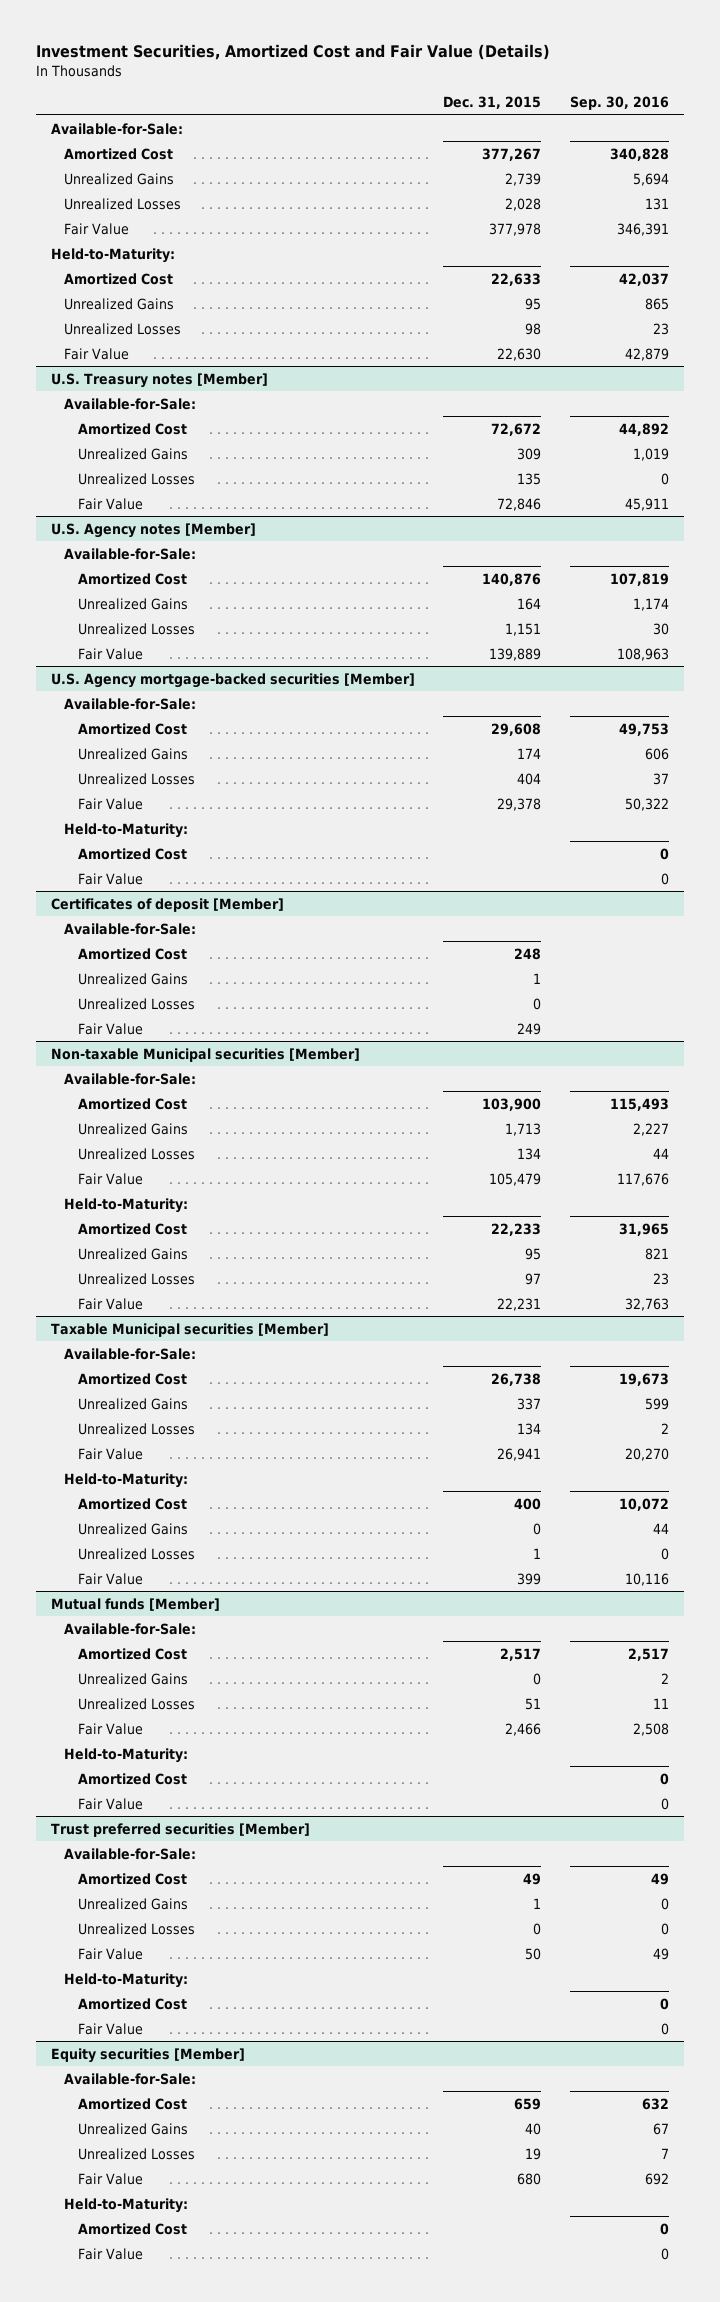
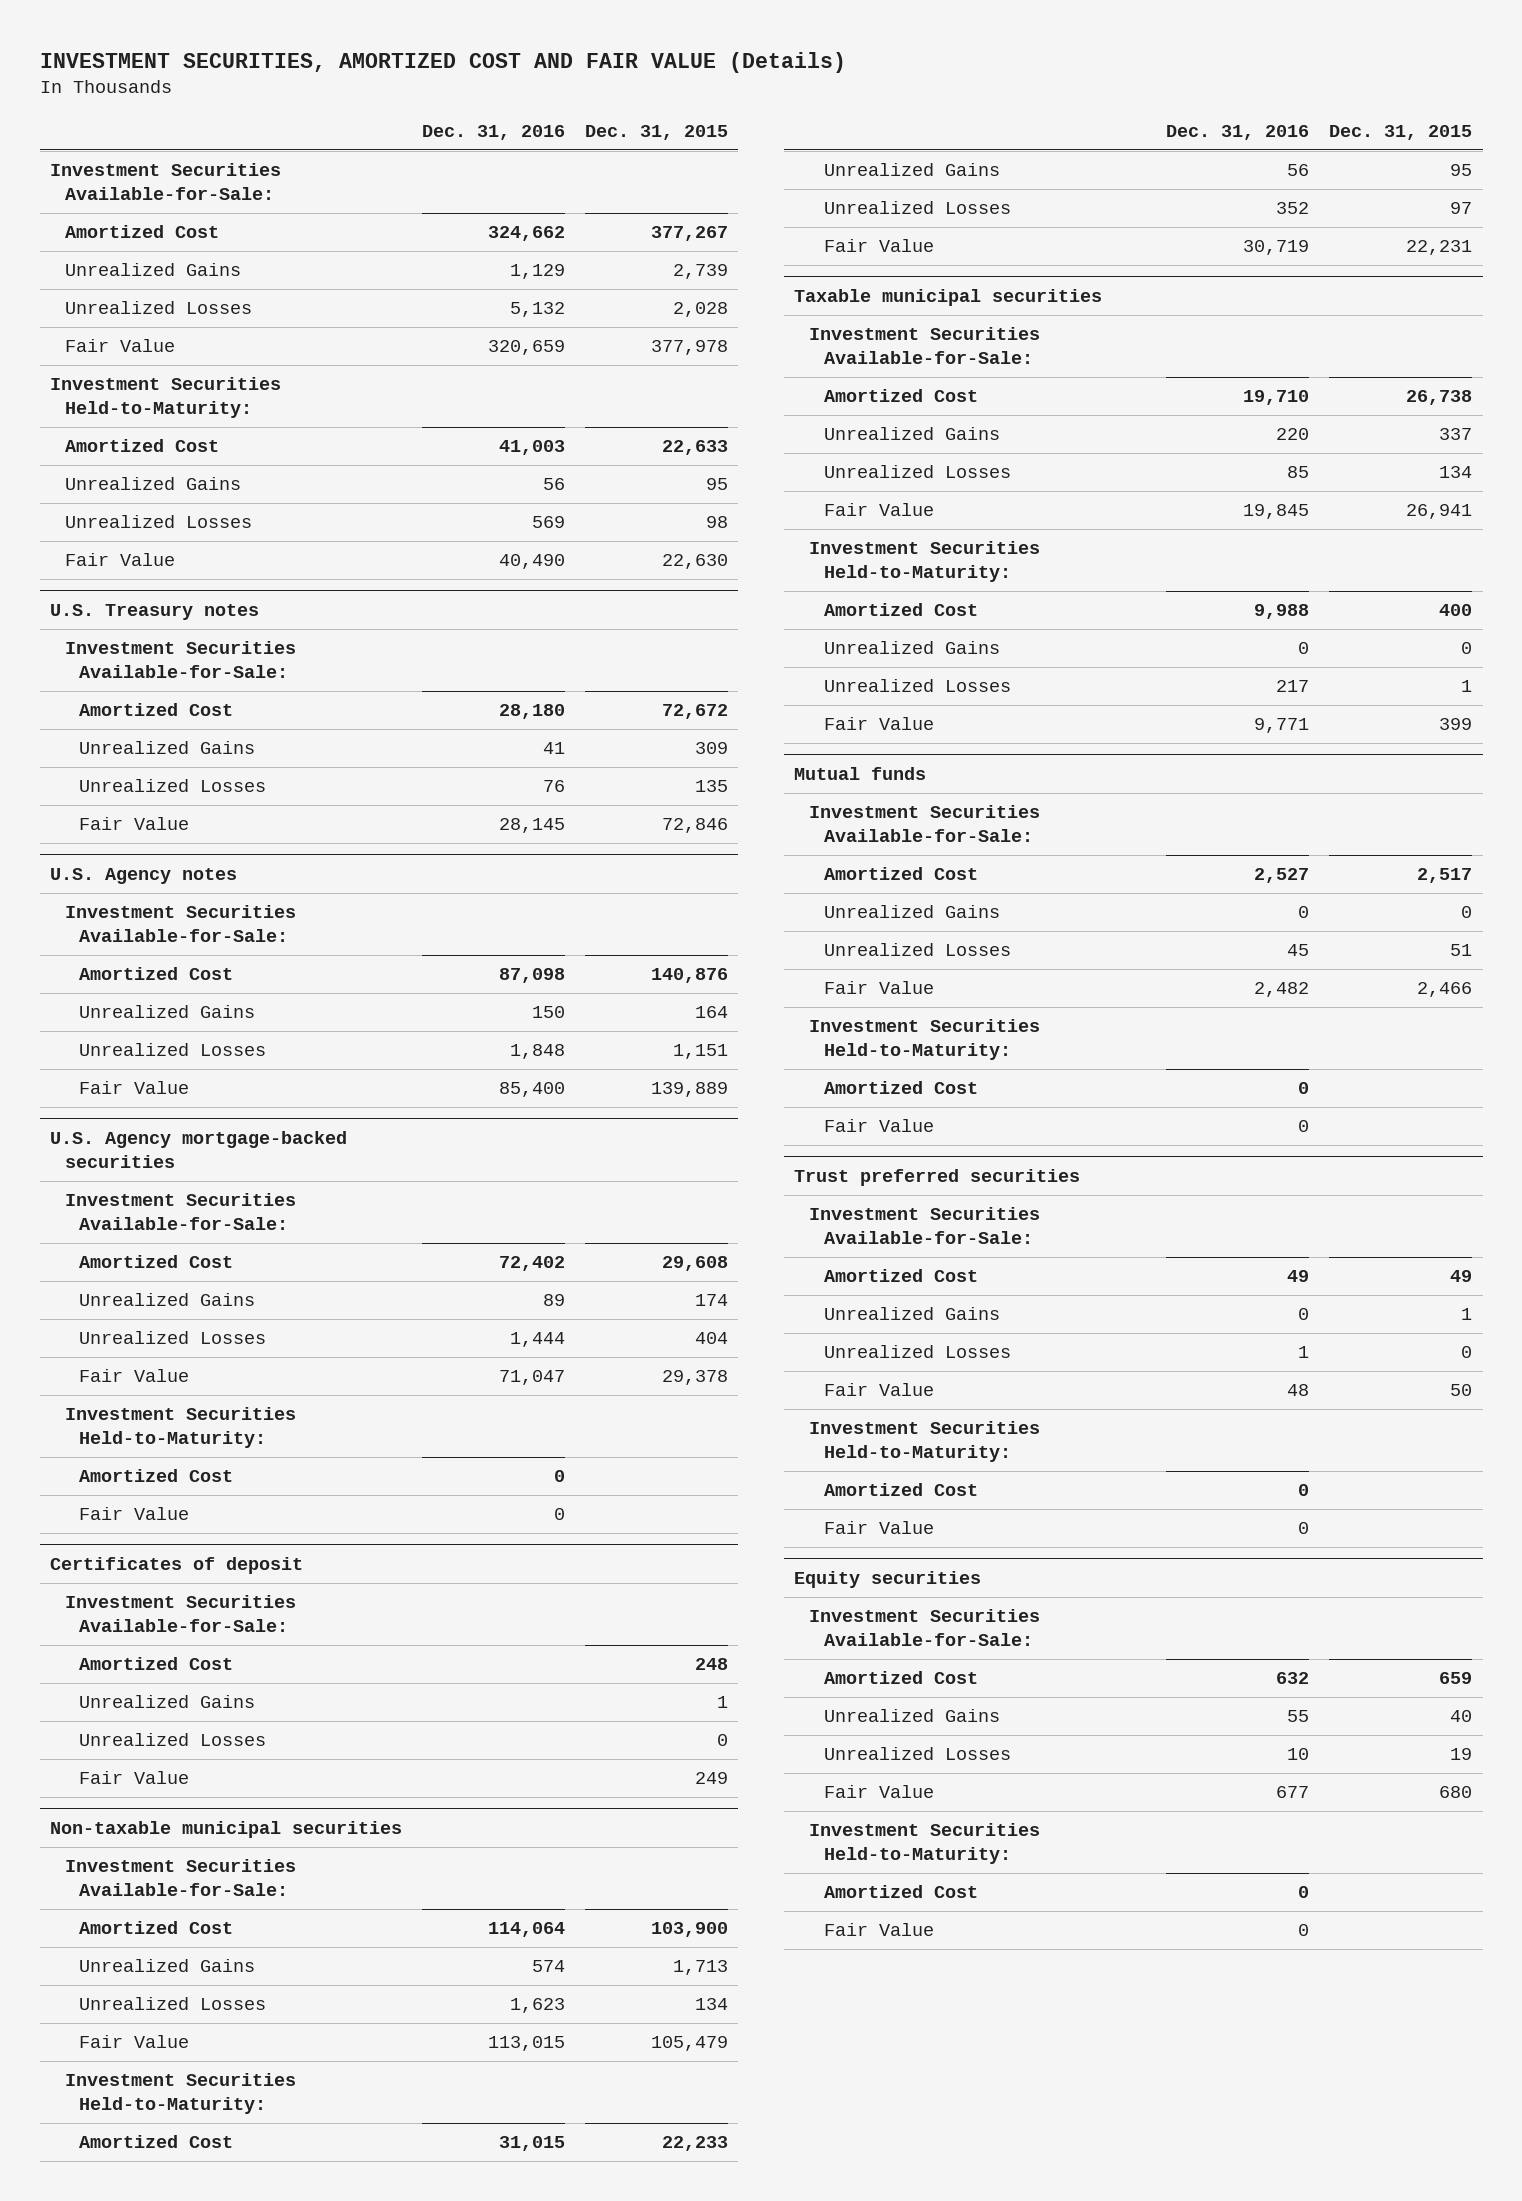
- Investment Securities, Amortized Cost and Fair Value (Details)
+ INVESTMENT SECURITIES, AMORTIZED COST AND FAIR VALUE (Details)
- | Dec. 31, 2015 | Sep. 30, 2016
+ | Dec. 31, 2016 | Dec. 31, 2015
- Available-for-Sale:
+ Investment Securities Available-for-Sale:
- Held-to-Maturity:
+ Investment Securities Held-to-Maturity:
- U.S. Treasury notes [Member]
- Available-for-Sale:
+ U.S. Treasury notes
+ Investment Securities Available-for-Sale:
- U.S. Agency notes [Member]
- Available-for-Sale:
+ U.S. Agency notes
+ Investment Securities Available-for-Sale:
- U.S. Agency mortgage-backed securities [Member]
- Available-for-Sale:
+ U.S. Agency mortgage-backed securities
+ Investment Securities Available-for-Sale:
- Held-to-Maturity:
+ Investment Securities Held-to-Maturity:
- Certificates of deposit [Member]
- Available-for-Sale:
+ Certificates of deposit
+ Investment Securities Available-for-Sale:
- Non-taxable Municipal securities [Member]
- Available-for-Sale:
+ Non-taxable municipal securities
+ Investment Securities Available-for-Sale:
- Held-to-Maturity:
+ Investment Securities Held-to-Maturity:
- Taxable Municipal securities [Member]
- Available-for-Sale:
+ Taxable municipal securities
+ Investment Securities Available-for-Sale:
- Held-to-Maturity:
+ Investment Securities Held-to-Maturity:
- Mutual funds [Member]
- Available-for-Sale:
+ Mutual funds
+ Investment Securities Available-for-Sale:
- Held-to-Maturity:
+ Investment Securities Held-to-Maturity:
- Trust preferred securities [Member]
- Available-for-Sale:
+ Trust preferred securities
+ Investment Securities Available-for-Sale:
- Held-to-Maturity:
+ Investment Securities Held-to-Maturity:
- Equity securities [Member]
- Available-for-Sale:
+ Equity securities
+ Investment Securities Available-for-Sale:
- Held-to-Maturity:
+ Investment Securities Held-to-Maturity:

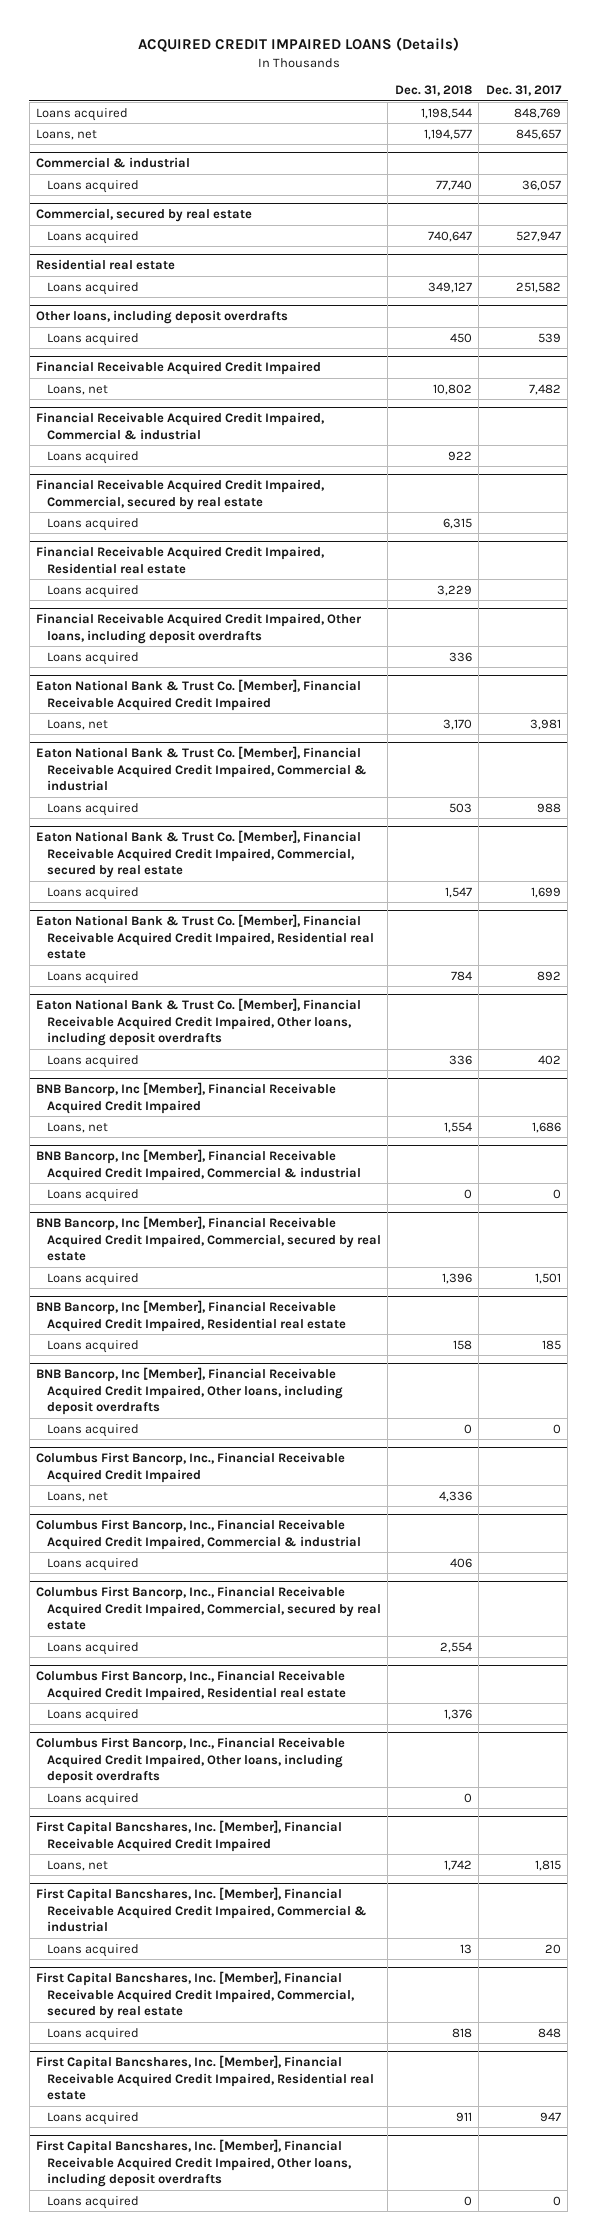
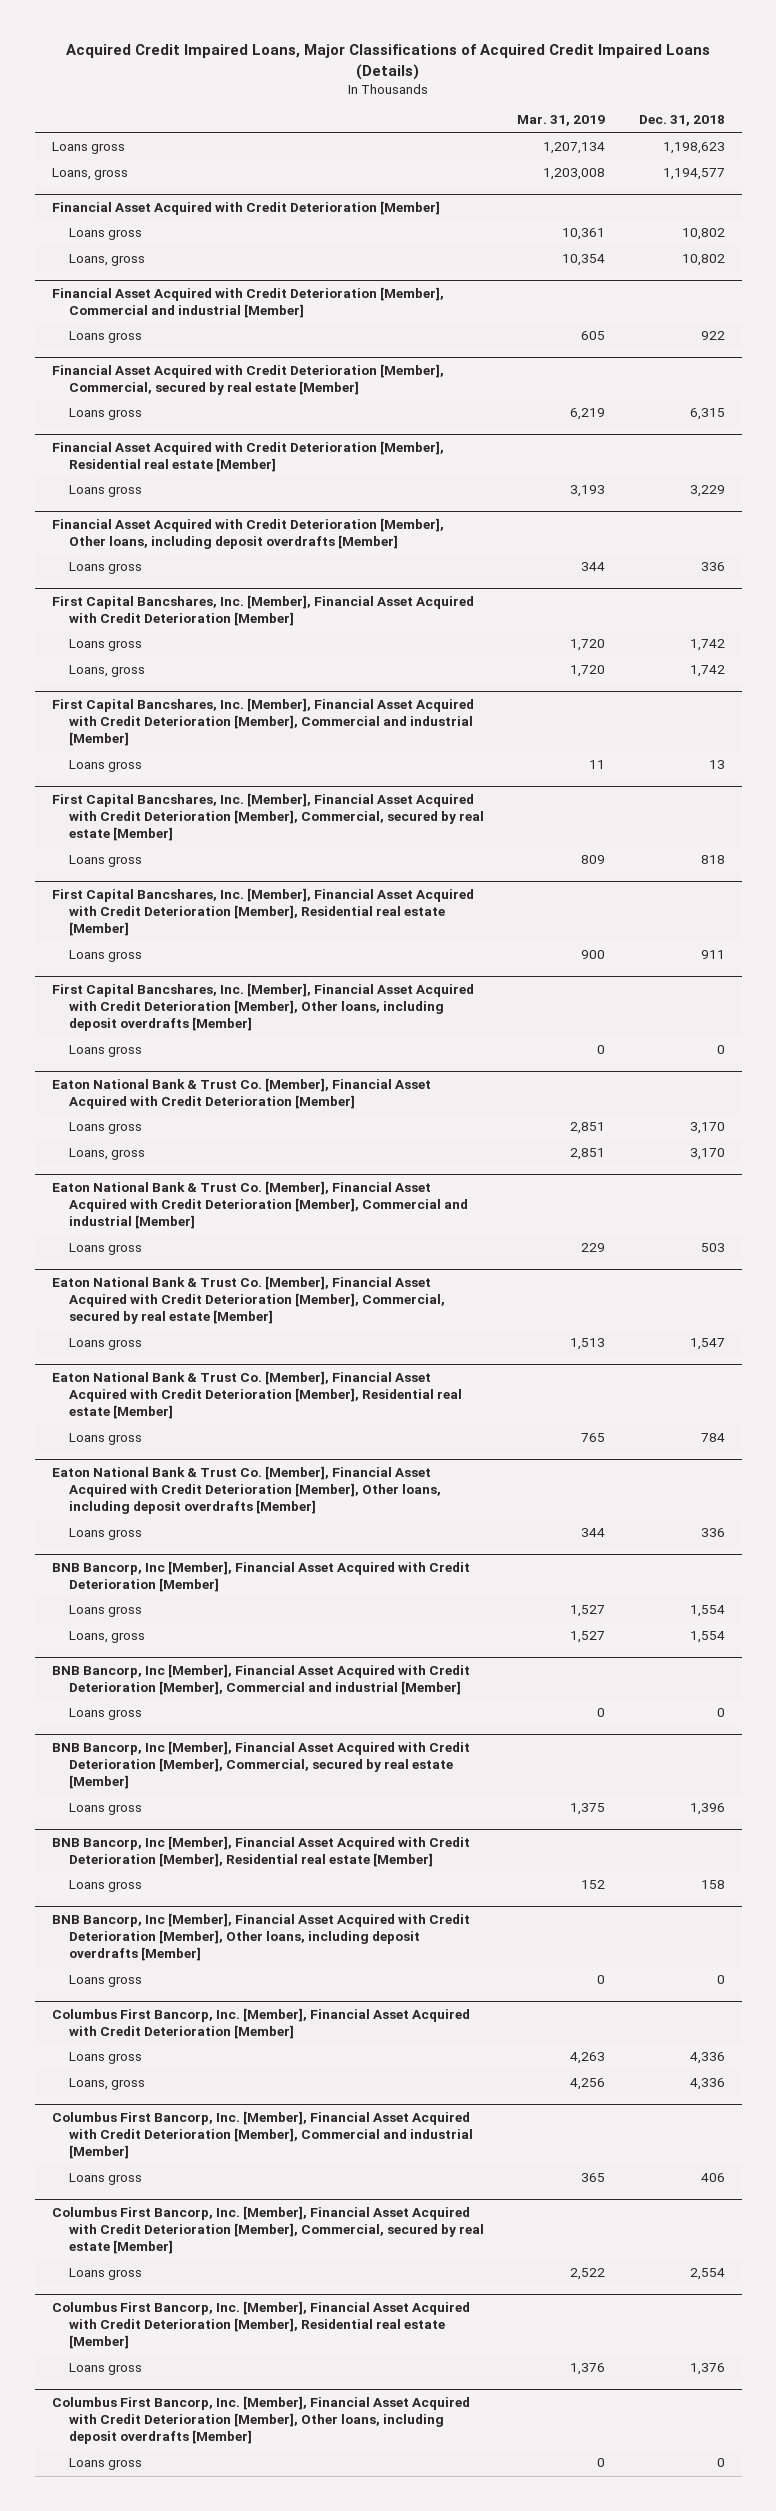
- ACQUIRED CREDIT IMPAIRED LOANS (Details)
+ Acquired Credit Impaired Loans, Major Classifications of Acquired Credit Impaired Loans (Details)
- | Dec. 31, 2018 | Dec. 31, 2017
+ | Mar. 31, 2019 | Dec. 31, 2018
- Loans acquired | 1,198,544 | 848,769
- Loans, net | 1,194,577 | 845,657
- Commercial & industrial
- Loans acquired | 77,740 | 36,057
- Commercial, secured by real estate
- Loans acquired | 740,647 | 527,947
- Residential real estate
- Loans acquired | 349,127 | 251,582
- Other loans, including deposit overdrafts
- Loans acquired | 450 | 539
- Financial Receivable Acquired Credit Impaired
- Loans, net | 10,802 | 7,482
- Financial Receivable Acquired Credit Impaired, Commercial & industrial
- Loans acquired | 922 |
- Financial Receivable Acquired Credit Impaired, Commercial, secured by real estate
- Loans acquired | 6,315 |
- Financial Receivable Acquired Credit Impaired, Residential real estate
- Loans acquired | 3,229 |
- Financial Receivable Acquired Credit Impaired, Other loans, including deposit overdrafts
- Loans acquired | 336 |
- Eaton National Bank & Trust Co. [Member], Financial Receivable Acquired Credit Impaired
- Loans, net | 3,170 | 3,981
- Eaton National Bank & Trust Co. [Member], Financial Receivable Acquired Credit Impaired, Commercial & industrial
- Loans acquired | 503 | 988
- Eaton National Bank & Trust Co. [Member], Financial Receivable Acquired Credit Impaired, Commercial, secured by real estate
- Loans acquired | 1,547 | 1,699
- Eaton National Bank & Trust Co. [Member], Financial Receivable Acquired Credit Impaired, Residential real estate
- Loans acquired | 784 | 892
- Eaton National Bank & Trust Co. [Member], Financial Receivable Acquired Credit Impaired, Other loans, including deposit overdrafts
- Loans acquired | 336 | 402
- BNB Bancorp, Inc [Member], Financial Receivable Acquired Credit Impaired
- Loans, net | 1,554 | 1,686
- BNB Bancorp, Inc [Member], Financial Receivable Acquired Credit Impaired, Commercial & industrial
- Loans acquired | 0 | 0
- BNB Bancorp, Inc [Member], Financial Receivable Acquired Credit Impaired, Commercial, secured by real estate
- Loans acquired | 1,396 | 1,501
- BNB Bancorp, Inc [Member], Financial Receivable Acquired Credit Impaired, Residential real estate
- Loans acquired | 158 | 185
- BNB Bancorp, Inc [Member], Financial Receivable Acquired Credit Impaired, Other loans, including deposit overdrafts
- Loans acquired | 0 | 0
- Columbus First Bancorp, Inc., Financial Receivable Acquired Credit Impaired
- Loans, net | 4,336 |
- Columbus First Bancorp, Inc., Financial Receivable Acquired Credit Impaired, Commercial & industrial
- Loans acquired | 406 |
- Columbus First Bancorp, Inc., Financial Receivable Acquired Credit Impaired, Commercial, secured by real estate
- Loans acquired | 2,554 |
- Columbus First Bancorp, Inc., Financial Receivable Acquired Credit Impaired, Residential real estate
- Loans acquired | 1,376 |
- Columbus First Bancorp, Inc., Financial Receivable Acquired Credit Impaired, Other loans, including deposit overdrafts
- Loans acquired | 0 |
- First Capital Bancshares, Inc. [Member], Financial Receivable Acquired Credit Impaired
- Loans, net | 1,742 | 1,815
- First Capital Bancshares, Inc. [Member], Financial Receivable Acquired Credit Impaired, Commercial & industrial
- Loans acquired | 13 | 20
- First Capital Bancshares, Inc. [Member], Financial Receivable Acquired Credit Impaired, Commercial, secured by real estate
- Loans acquired | 818 | 848
- First Capital Bancshares, Inc. [Member], Financial Receivable Acquired Credit Impaired, Residential real estate
- Loans acquired | 911 | 947
- First Capital Bancshares, Inc. [Member], Financial Receivable Acquired Credit Impaired, Other loans, including deposit overdrafts
- Loans acquired | 0 | 0
+ Loans gross | 1,207,134 | 1,198,623
+ Loans, gross | 1,203,008 | 1,194,577
+ Financial Asset Acquired with Credit Deterioration [Member]
+ Loans gross | 10,361 | 10,802
+ Loans, gross | 10,354 | 10,802
+ Financial Asset Acquired with Credit Deterioration [Member], Commercial and industrial [Member]
+ Loans gross | 605 | 922
+ Financial Asset Acquired with Credit Deterioration [Member], Commercial, secured by real estate [Member]
+ Loans gross | 6,219 | 6,315
+ Financial Asset Acquired with Credit Deterioration [Member], Residential real estate [Member]
+ Loans gross | 3,193 | 3,229
+ Financial Asset Acquired with Credit Deterioration [Member], Other loans, including deposit overdrafts [Member]
+ Loans gross | 344 | 336
+ First Capital Bancshares, Inc. [Member], Financial Asset Acquired with Credit Deterioration [Member]
+ Loans gross | 1,720 | 1,742
+ Loans, gross | 1,720 | 1,742
+ First Capital Bancshares, Inc. [Member], Financial Asset Acquired with Credit Deterioration [Member], Commercial and industrial [Member]
+ Loans gross | 11 | 13
+ First Capital Bancshares, Inc. [Member], Financial Asset Acquired with Credit Deterioration [Member], Commercial, secured by real estate [Member]
+ Loans gross | 809 | 818
+ First Capital Bancshares, Inc. [Member], Financial Asset Acquired with Credit Deterioration [Member], Residential real estate [Member]
+ Loans gross | 900 | 911
+ First Capital Bancshares, Inc. [Member], Financial Asset Acquired with Credit Deterioration [Member], Other loans, including deposit overdrafts [Member]
+ Loans gross | 0 | 0
+ Eaton National Bank & Trust Co. [Member], Financial Asset Acquired with Credit Deterioration [Member]
+ Loans gross | 2,851 | 3,170
+ Loans, gross | 2,851 | 3,170
+ Eaton National Bank & Trust Co. [Member], Financial Asset Acquired with Credit Deterioration [Member], Commercial and industrial [Member]
+ Loans gross | 229 | 503
+ Eaton National Bank & Trust Co. [Member], Financial Asset Acquired with Credit Deterioration [Member], Commercial, secured by real estate [Member]
+ Loans gross | 1,513 | 1,547
+ Eaton National Bank & Trust Co. [Member], Financial Asset Acquired with Credit Deterioration [Member], Residential real estate [Member]
+ Loans gross | 765 | 784
+ Eaton National Bank & Trust Co. [Member], Financial Asset Acquired with Credit Deterioration [Member], Other loans, including deposit overdrafts [Member]
+ Loans gross | 344 | 336
+ BNB Bancorp, Inc [Member], Financial Asset Acquired with Credit Deterioration [Member]
+ Loans gross | 1,527 | 1,554
+ Loans, gross | 1,527 | 1,554
+ BNB Bancorp, Inc [Member], Financial Asset Acquired with Credit Deterioration [Member], Commercial and industrial [Member]
+ Loans gross | 0 | 0
+ BNB Bancorp, Inc [Member], Financial Asset Acquired with Credit Deterioration [Member], Commercial, secured by real estate [Member]
+ Loans gross | 1,375 | 1,396
+ BNB Bancorp, Inc [Member], Financial Asset Acquired with Credit Deterioration [Member], Residential real estate [Member]
+ Loans gross | 152 | 158
+ BNB Bancorp, Inc [Member], Financial Asset Acquired with Credit Deterioration [Member], Other loans, including deposit overdrafts [Member]
+ Loans gross | 0 | 0
+ Columbus First Bancorp, Inc. [Member], Financial Asset Acquired with Credit Deterioration [Member]
+ Loans gross | 4,263 | 4,336
+ Loans, gross | 4,256 | 4,336
+ Columbus First Bancorp, Inc. [Member], Financial Asset Acquired with Credit Deterioration [Member], Commercial and industrial [Member]
+ Loans gross | 365 | 406
+ Columbus First Bancorp, Inc. [Member], Financial Asset Acquired with Credit Deterioration [Member], Commercial, secured by real estate [Member]
+ Loans gross | 2,522 | 2,554
+ Columbus First Bancorp, Inc. [Member], Financial Asset Acquired with Credit Deterioration [Member], Residential real estate [Member]
+ Loans gross | 1,376 | 1,376
+ Columbus First Bancorp, Inc. [Member], Financial Asset Acquired with Credit Deterioration [Member], Other loans, including deposit overdrafts [Member]
+ Loans gross | 0 | 0

